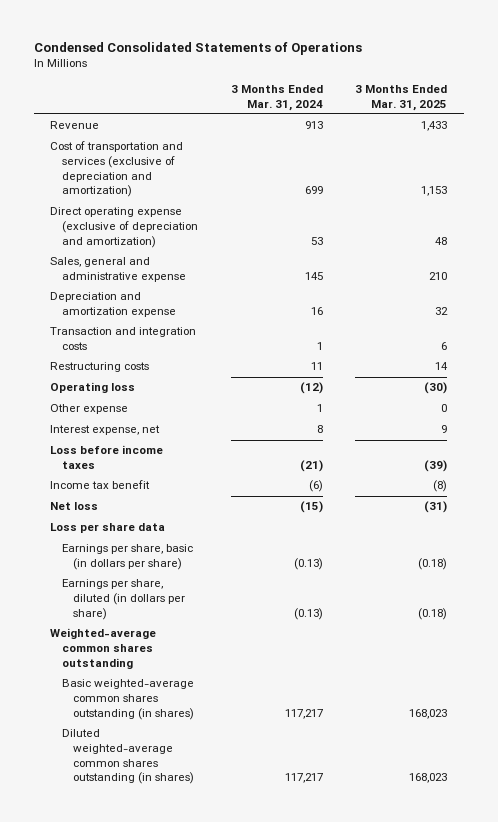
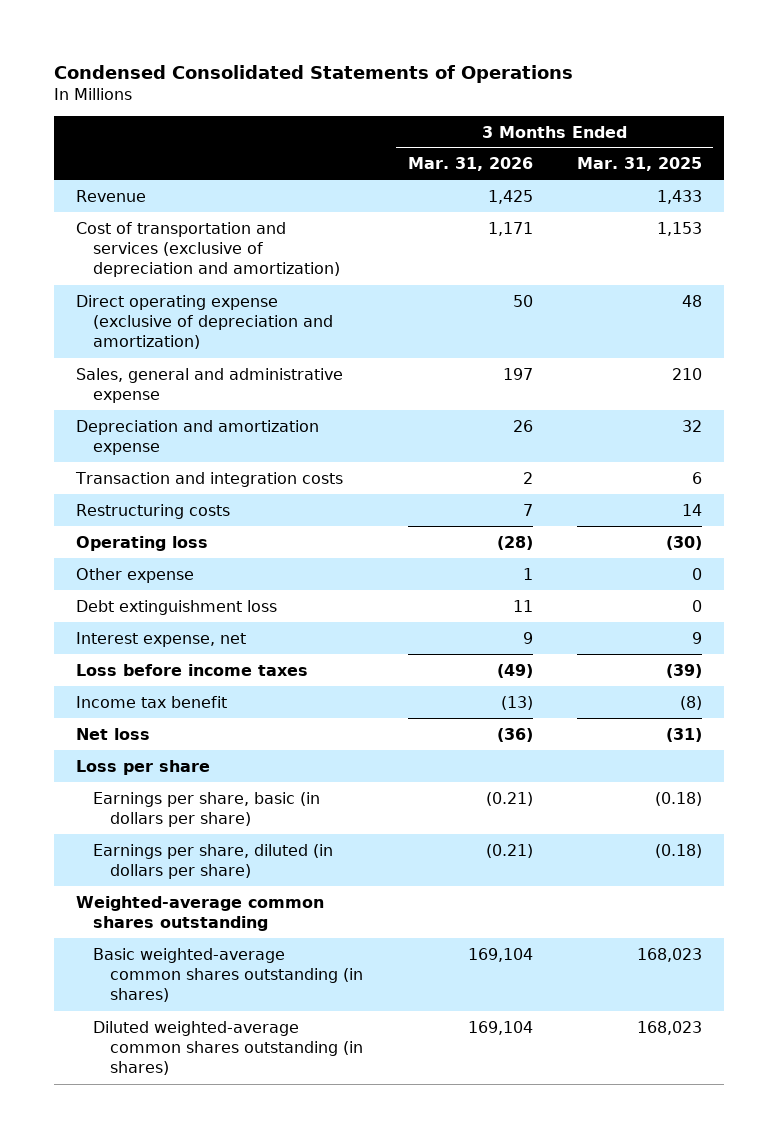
- | 3 Months Ended Mar. 31, 2024 | 3 Months Ended Mar. 31, 2025
+ | 3 Months Ended Mar. 31, 2026 | 3 Months Ended Mar. 31, 2025
+ Debt extinguishment loss | 11 | 0
- Loss per share data
+ Loss per share

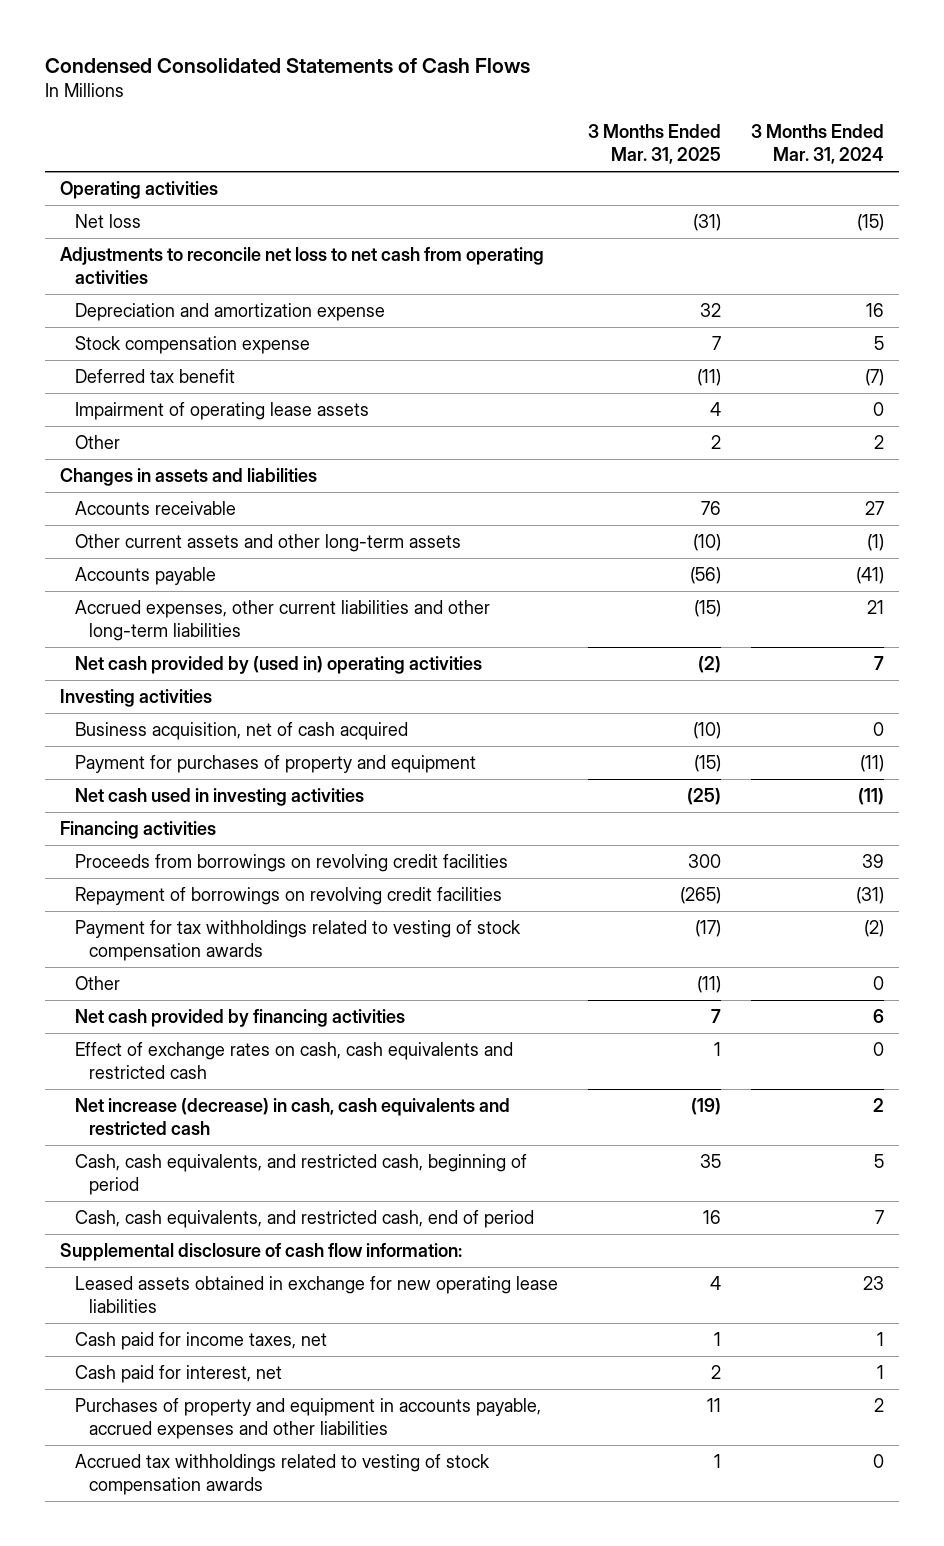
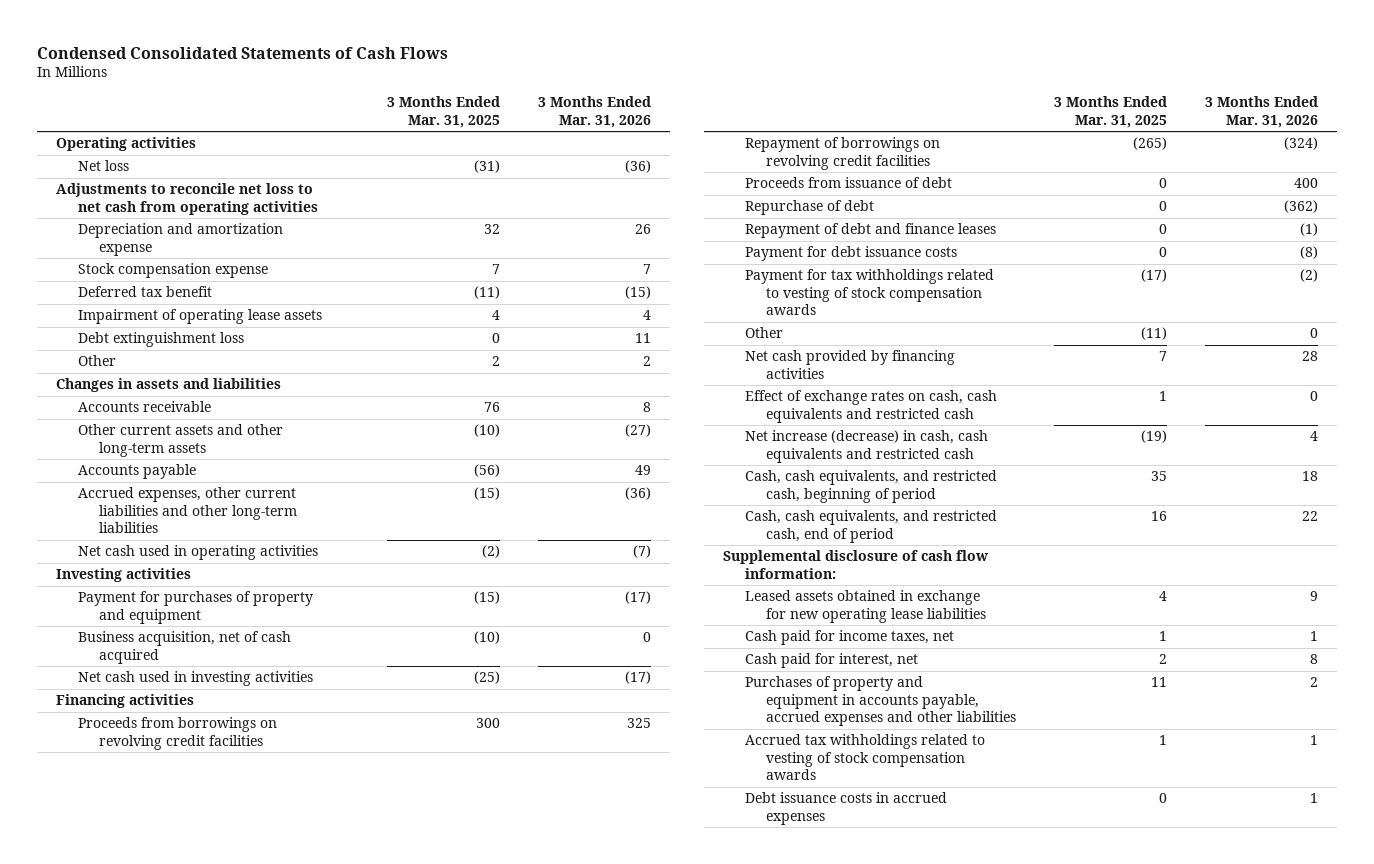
- | 3 Months Ended Mar. 31, 2025 | 3 Months Ended Mar. 31, 2024
+ | 3 Months Ended Mar. 31, 2025 | 3 Months Ended Mar. 31, 2026
+ Debt extinguishment loss | 0 | 11
- Net cash provided by (used in) operating activities | (2) | 7
+ Net cash used in operating activities | (2) | (7)
moved down: Business acquisition, net of cash acquired | (10) | 0
+ Proceeds from issuance of debt | 0 | 400
+ Repurchase of debt | 0 | (362)
+ Repayment of debt and finance leases | 0 | (1)
+ Payment for debt issuance costs | 0 | (8)
+ Debt issuance costs in accrued expenses | 0 | 1

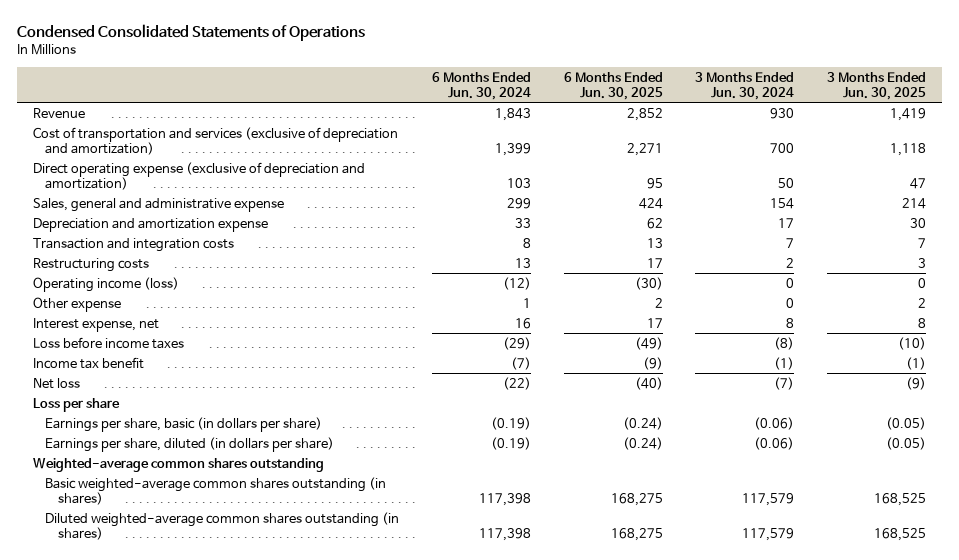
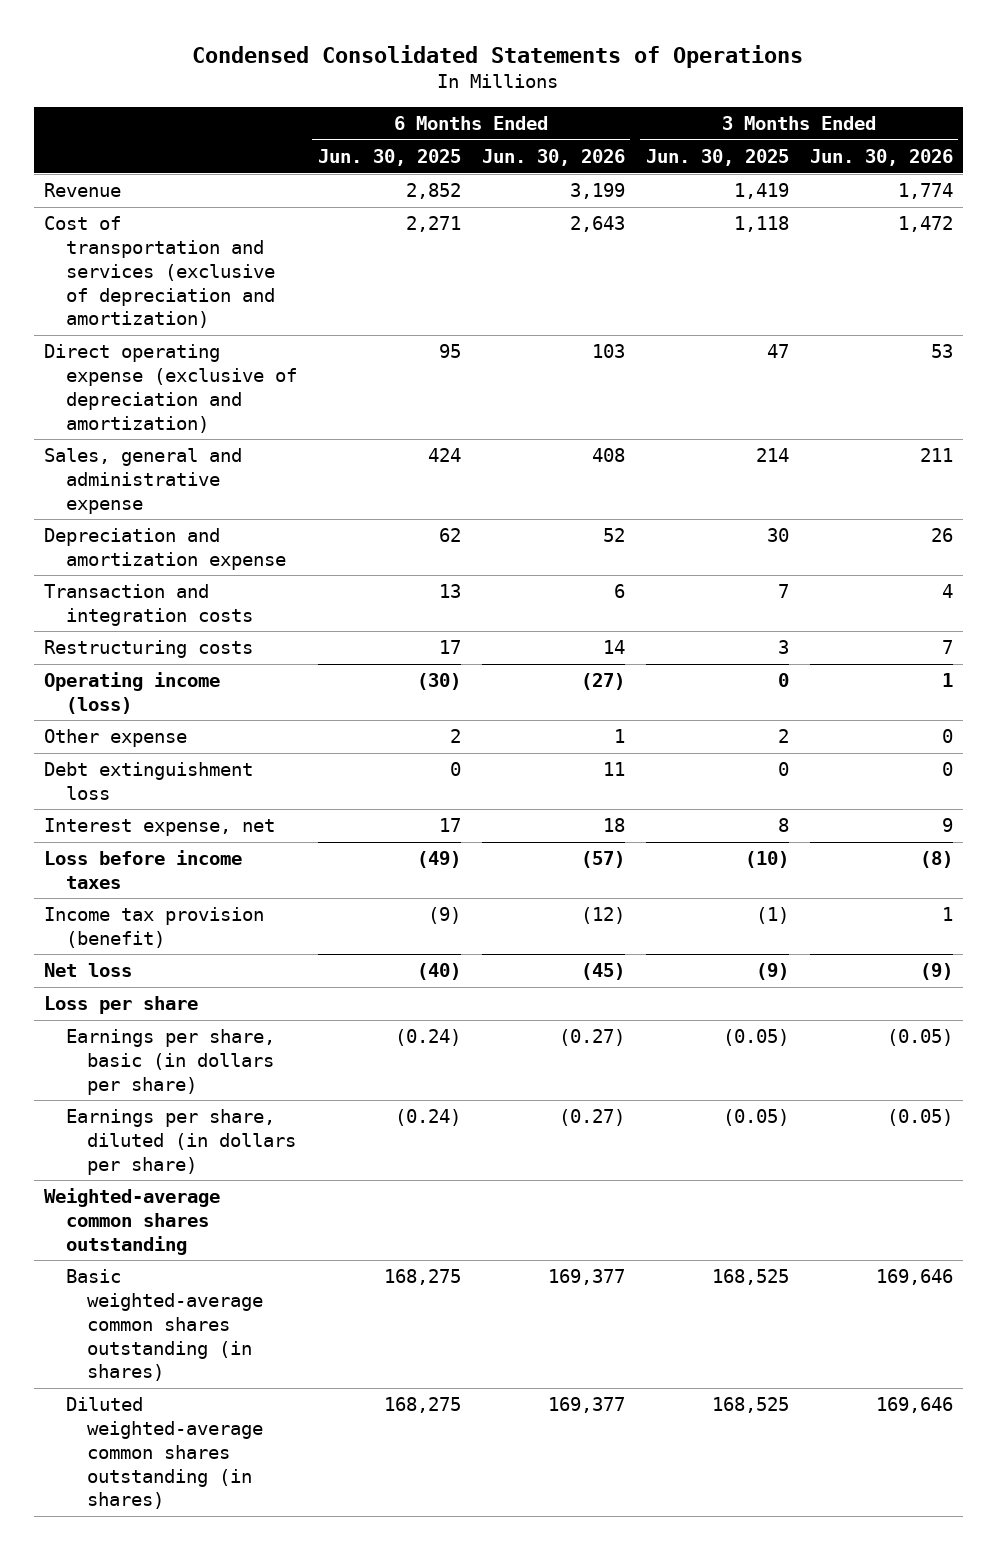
- | 6 Months Ended Jun. 30, 2024 | 6 Months Ended Jun. 30, 2025 | 3 Months Ended Jun. 30, 2024 | 3 Months Ended Jun. 30, 2025
+ | 6 Months Ended Jun. 30, 2025 | 6 Months Ended Jun. 30, 2026 | 3 Months Ended Jun. 30, 2025 | 3 Months Ended Jun. 30, 2026
+ Debt extinguishment loss | 0 | 11 | 0 | 0
- Income tax benefit | (7) | (9) | (1) | (1)
+ Income tax provision (benefit) | (9) | (12) | (1) | 1

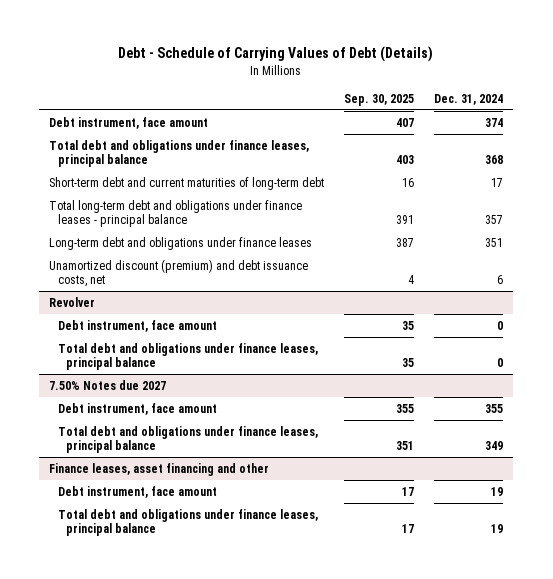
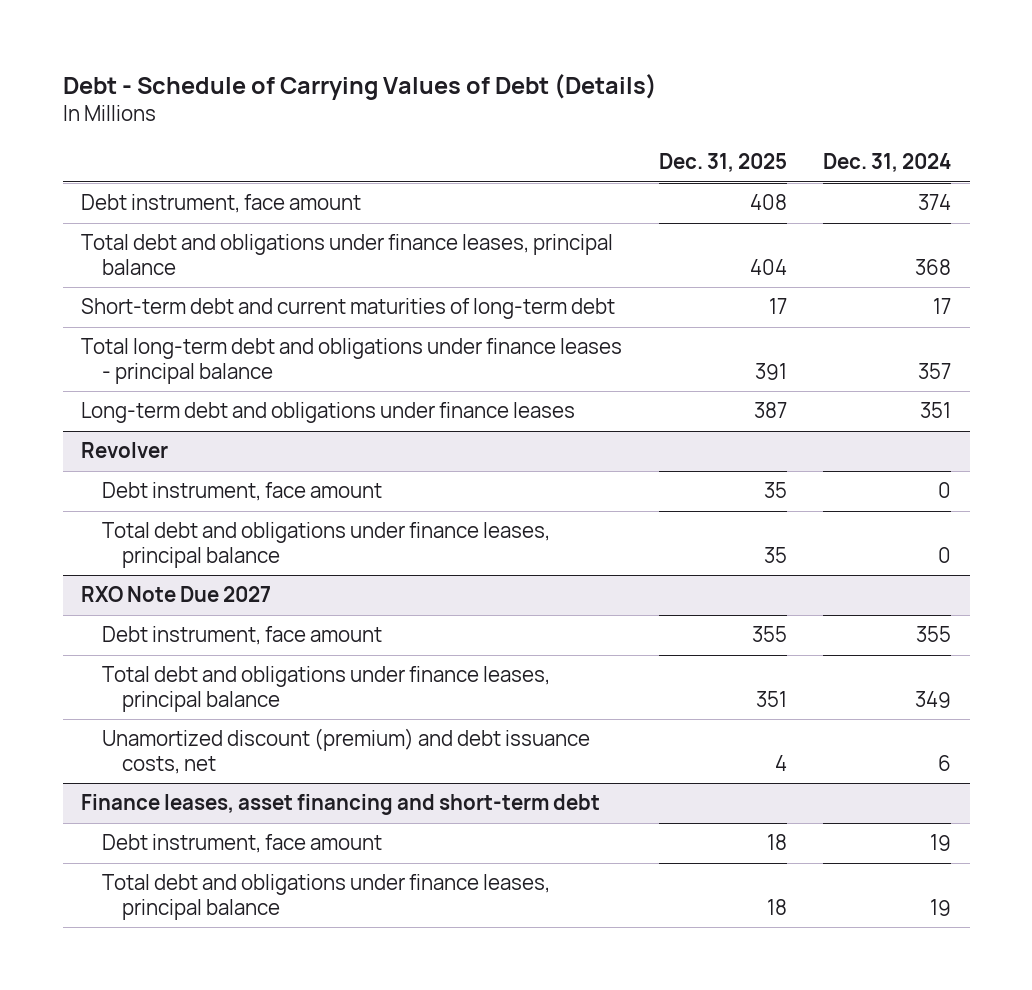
- | Sep. 30, 2025 | Dec. 31, 2024
+ | Dec. 31, 2025 | Dec. 31, 2024
- Unamortized discount (premium) and debt issuance costs, net | 4 | 6
- 7.50% Notes due 2027
+ RXO Note Due 2027
- Finance leases, asset financing and other
+ Unamortized discount (premium) and debt issuance costs, net | 4 | 6
+ Finance leases, asset financing and short-term debt

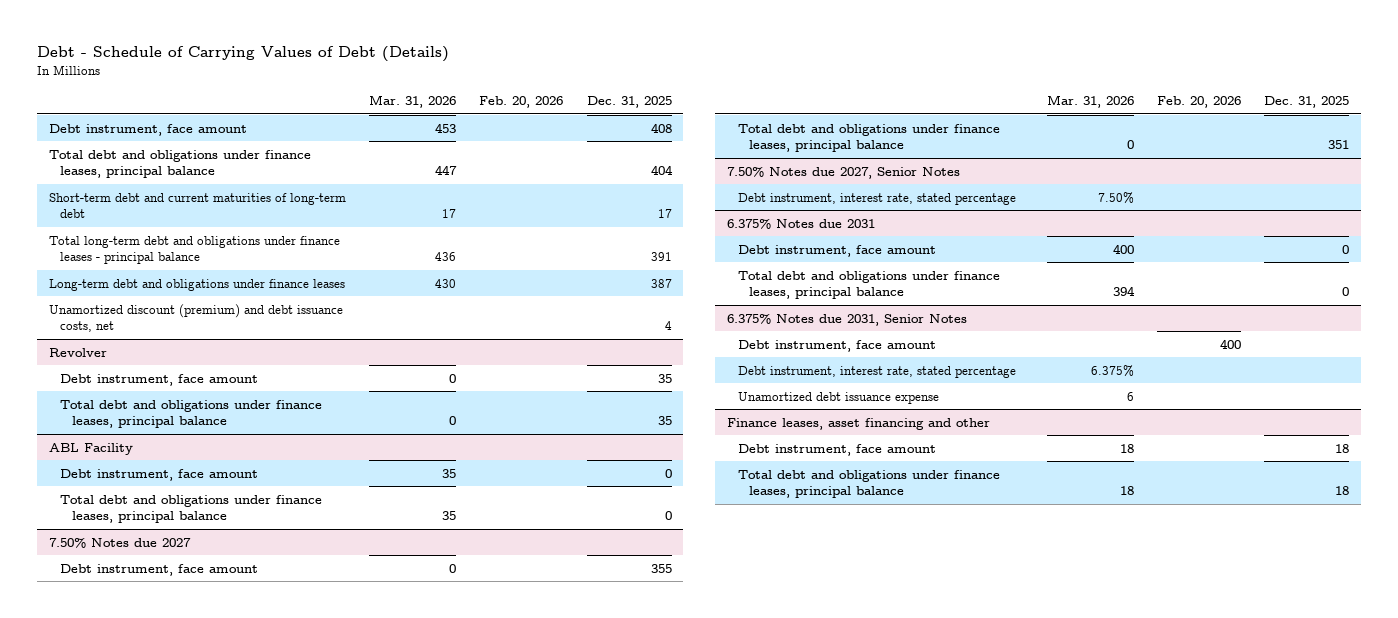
- | Dec. 31, 2025 | Dec. 31, 2024
+ | Mar. 31, 2026 | Feb. 20, 2026 | Dec. 31, 2025
+ Unamortized discount (premium) and debt issuance costs, net | | | 4
- RXO Note Due 2027
+ ABL Facility
+ Debt instrument, face amount | 35 | | 0
+ Total debt and obligations under finance leases, principal balance | 35 | | 0
+ 7.50% Notes due 2027
- Unamortized discount (premium) and debt issuance costs, net | 4 | 6
- Finance leases, asset financing and short-term debt
+ 7.50% Notes due 2027, Senior Notes
+ Debt instrument, interest rate, stated percentage | 7.50% | |
+ 6.375% Notes due 2031
+ Debt instrument, face amount | 400 | | 0
+ Total debt and obligations under finance leases, principal balance | 394 | | 0
+ 6.375% Notes due 2031, Senior Notes
+ Debt instrument, face amount | | 400 |
+ Debt instrument, interest rate, stated percentage | 6.375% | |
+ Unamortized debt issuance expense | 6 | |
+ Finance leases, asset financing and other

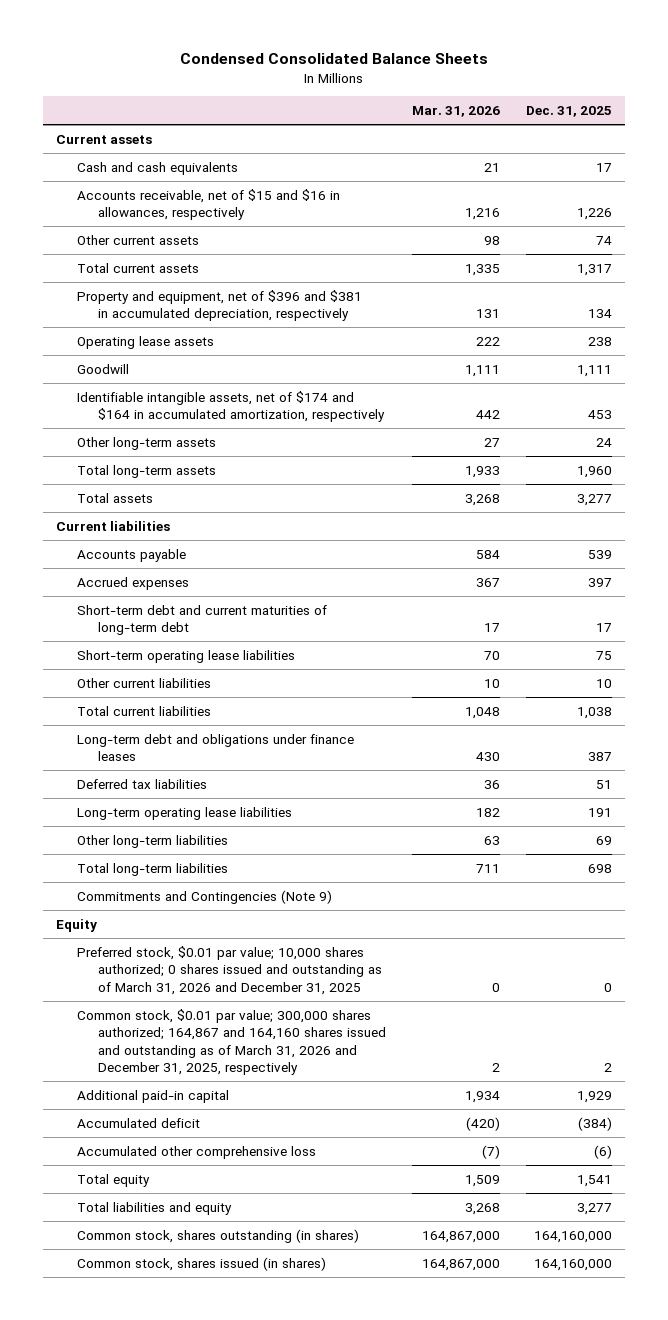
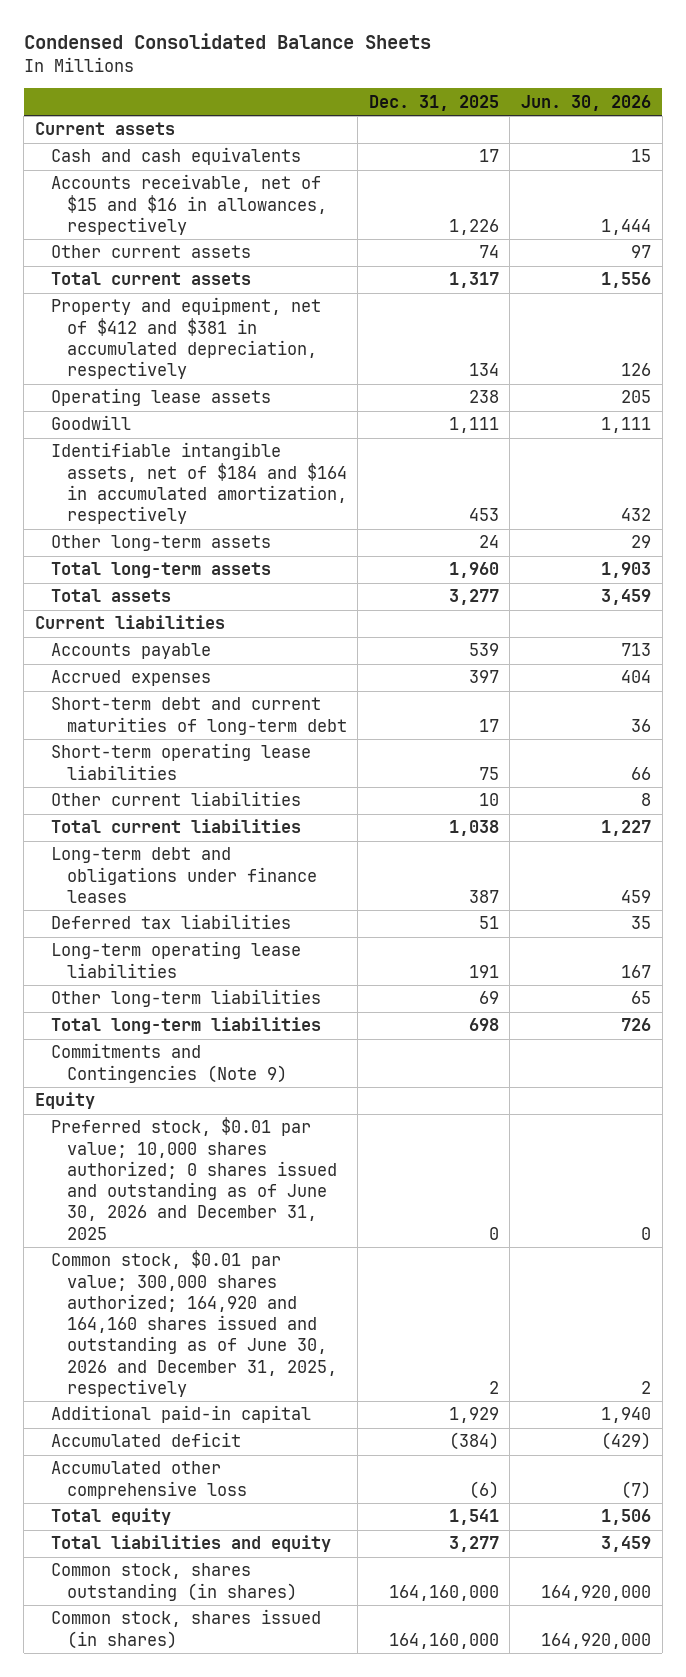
- | Mar. 31, 2026 | Dec. 31, 2025
+ | Dec. 31, 2025 | Jun. 30, 2026
- Property and equipment, net of $396 and $381 in accumulated depreciation, respectively | 131 | 134
+ Property and equipment, net of $412 and $381 in accumulated depreciation, respectively | 134 | 126
- Identifiable intangible assets, net of $174 and $164 in accumulated amortization, respectively | 442 | 453
+ Identifiable intangible assets, net of $184 and $164 in accumulated amortization, respectively | 453 | 432
- Preferred stock, $0.01 par value; 10,000 shares authorized; 0 shares issued and outstanding as of March 31, 2026 and December 31, 2025 | 0 | 0
- Common stock, $0.01 par value; 300,000 shares authorized; 164,867 and 164,160 shares issued and outstanding as of March 31, 2026 and December 31, 2025, respectively | 2 | 2
+ Preferred stock, $0.01 par value; 10,000 shares authorized; 0 shares issued and outstanding as of June 30, 2026 and December 31, 2025 | 0 | 0
+ Common stock, $0.01 par value; 300,000 shares authorized; 164,920 and 164,160 shares issued and outstanding as of June 30, 2026 and December 31, 2025, respectively | 2 | 2

